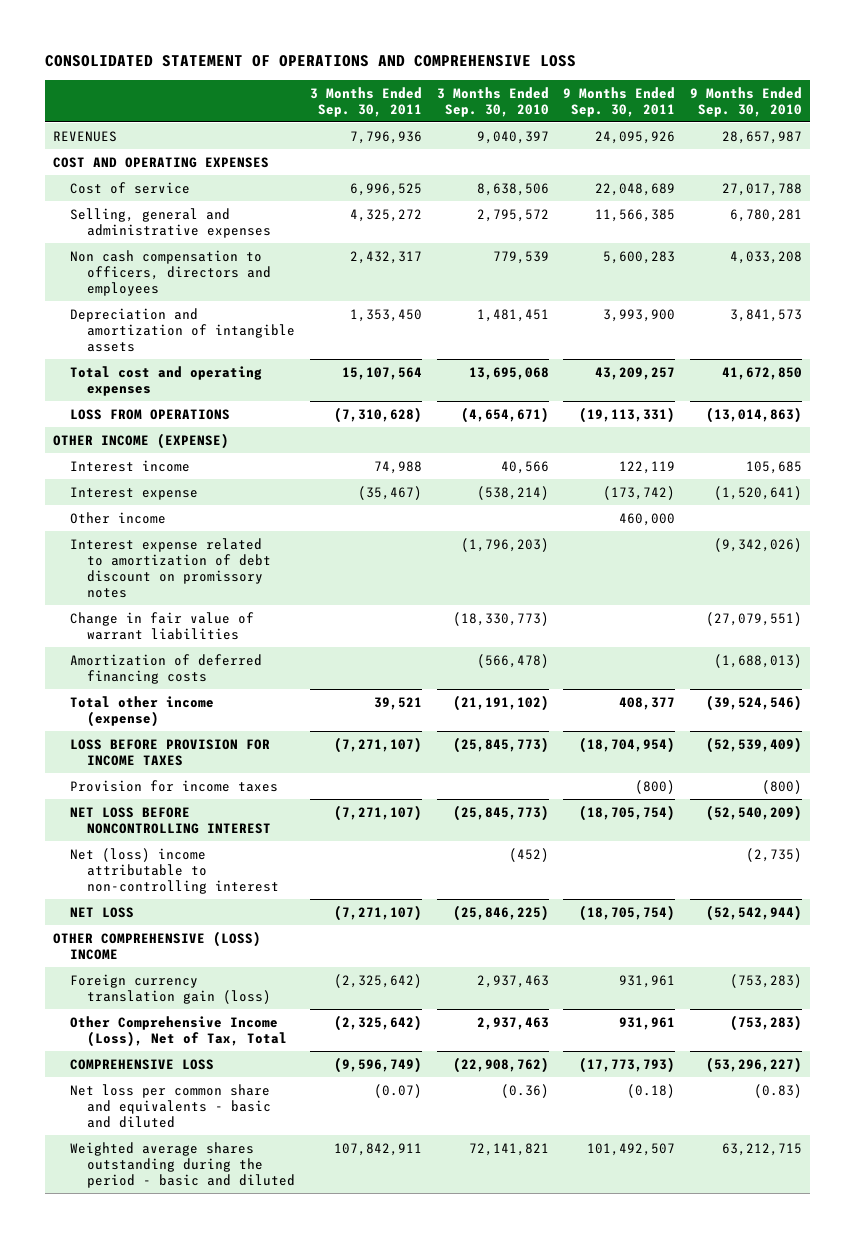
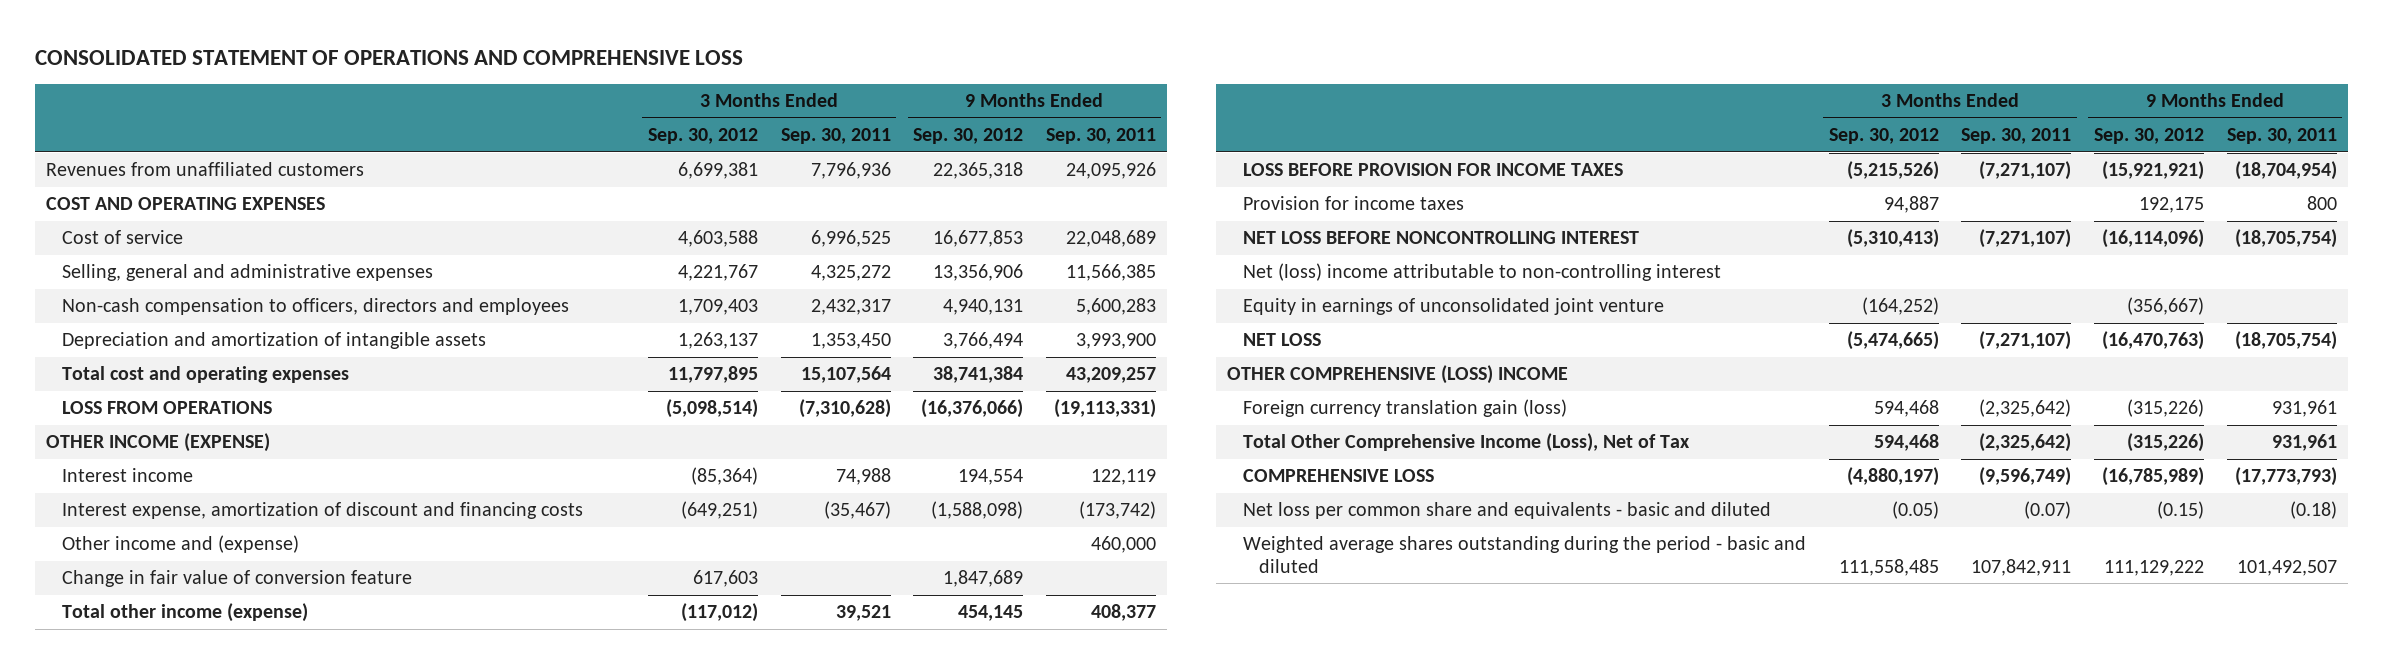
- | 3 Months Ended Sep. 30, 2011 | 3 Months Ended Sep. 30, 2010 | 9 Months Ended Sep. 30, 2011 | 9 Months Ended Sep. 30, 2010
+ | 3 Months Ended Sep. 30, 2012 | 3 Months Ended Sep. 30, 2011 | 9 Months Ended Sep. 30, 2012 | 9 Months Ended Sep. 30, 2011
- REVENUES | 7,796,936 | 9,040,397 | 24,095,926 | 28,657,987
+ Revenues from unaffiliated customers | 6,699,381 | 7,796,936 | 22,365,318 | 24,095,926
- Non cash compensation to officers, directors and employees | 2,432,317 | 779,539 | 5,600,283 | 4,033,208
+ Non-cash compensation to officers, directors and employees | 1,709,403 | 2,432,317 | 4,940,131 | 5,600,283
- Interest expense | (35,467) | (538,214) | (173,742) | (1,520,641)
- Other income | | | 460,000 |
- Interest expense related to amortization of debt discount on promissory notes | | (1,796,203) | | (9,342,026)
- Change in fair value of warrant liabilities | | (18,330,773) | | (27,079,551)
- Amortization of deferred financing costs | | (566,478) | | (1,688,013)
+ Interest expense, amortization of discount and financing costs | (649,251) | (35,467) | (1,588,098) | (173,742)
+ Other income and (expense) | | | | 460,000
+ Change in fair value of conversion feature | 617,603 | | 1,847,689 |
- Provision for income taxes | | | (800) | (800)
+ Provision for income taxes | 94,887 | | 192,175 | 800
+ Equity in earnings of unconsolidated joint venture | (164,252) | | (356,667) |
- Other Comprehensive Income (Loss), Net of Tax, Total | (2,325,642) | 2,937,463 | 931,961 | (753,283)
+ Total Other Comprehensive Income (Loss), Net of Tax | 594,468 | (2,325,642) | (315,226) | 931,961

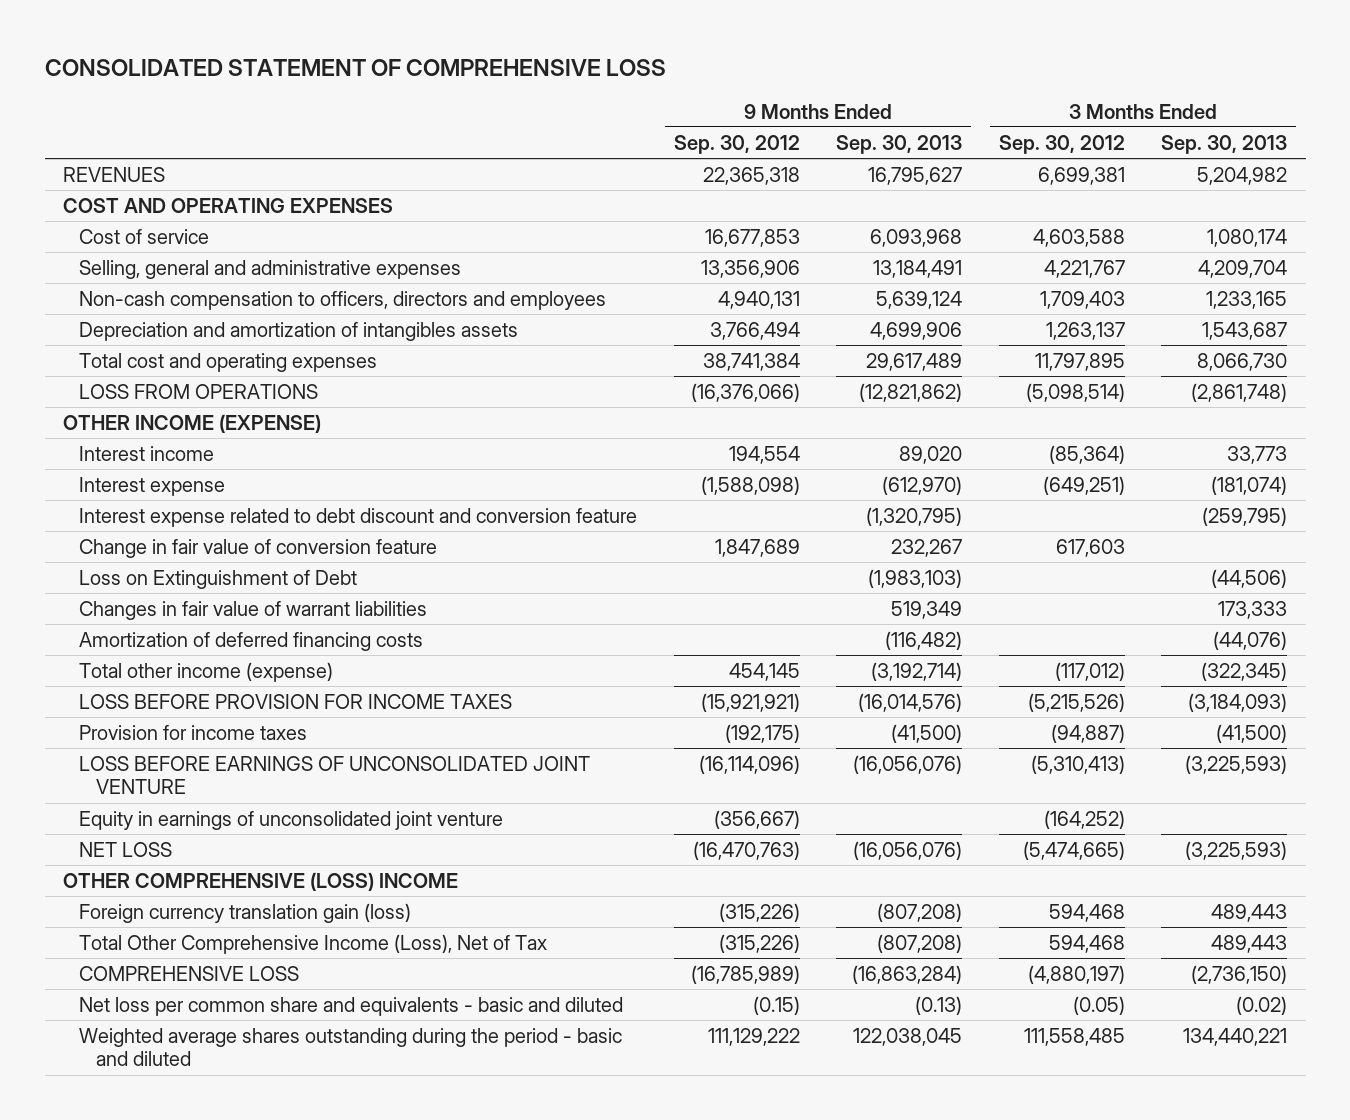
- CONSOLIDATED STATEMENT OF OPERATIONS AND COMPREHENSIVE LOSS
+ CONSOLIDATED STATEMENT OF COMPREHENSIVE LOSS
- | 3 Months Ended Sep. 30, 2012 | 3 Months Ended Sep. 30, 2011 | 9 Months Ended Sep. 30, 2012 | 9 Months Ended Sep. 30, 2011
+ | 9 Months Ended Sep. 30, 2012 | 9 Months Ended Sep. 30, 2013 | 3 Months Ended Sep. 30, 2012 | 3 Months Ended Sep. 30, 2013
- Revenues from unaffiliated customers | 6,699,381 | 7,796,936 | 22,365,318 | 24,095,926
+ REVENUES | 22,365,318 | 16,795,627 | 6,699,381 | 5,204,982
- Depreciation and amortization of intangible assets | 1,263,137 | 1,353,450 | 3,766,494 | 3,993,900
+ Depreciation and amortization of intangibles assets | 3,766,494 | 4,699,906 | 1,263,137 | 1,543,687
- Interest expense, amortization of discount and financing costs | (649,251) | (35,467) | (1,588,098) | (173,742)
- Other income and (expense) | | | | 460,000
+ Interest expense | (1,588,098) | (612,970) | (649,251) | (181,074)
+ Interest expense related to debt discount and conversion feature | | (1,320,795) | | (259,795)
+ Loss on Extinguishment of Debt | | (1,983,103) | | (44,506)
+ Changes in fair value of warrant liabilities | | 519,349 | | 173,333
+ Amortization of deferred financing costs | | (116,482) | | (44,076)
- Provision for income taxes | 94,887 | | 192,175 | 800
- NET LOSS BEFORE NONCONTROLLING INTEREST | (5,310,413) | (7,271,107) | (16,114,096) | (18,705,754)
- Net (loss) income attributable to non-controlling interest
+ Provision for income taxes | (192,175) | (41,500) | (94,887) | (41,500)
+ LOSS BEFORE EARNINGS OF UNCONSOLIDATED JOINT VENTURE | (16,114,096) | (16,056,076) | (5,310,413) | (3,225,593)

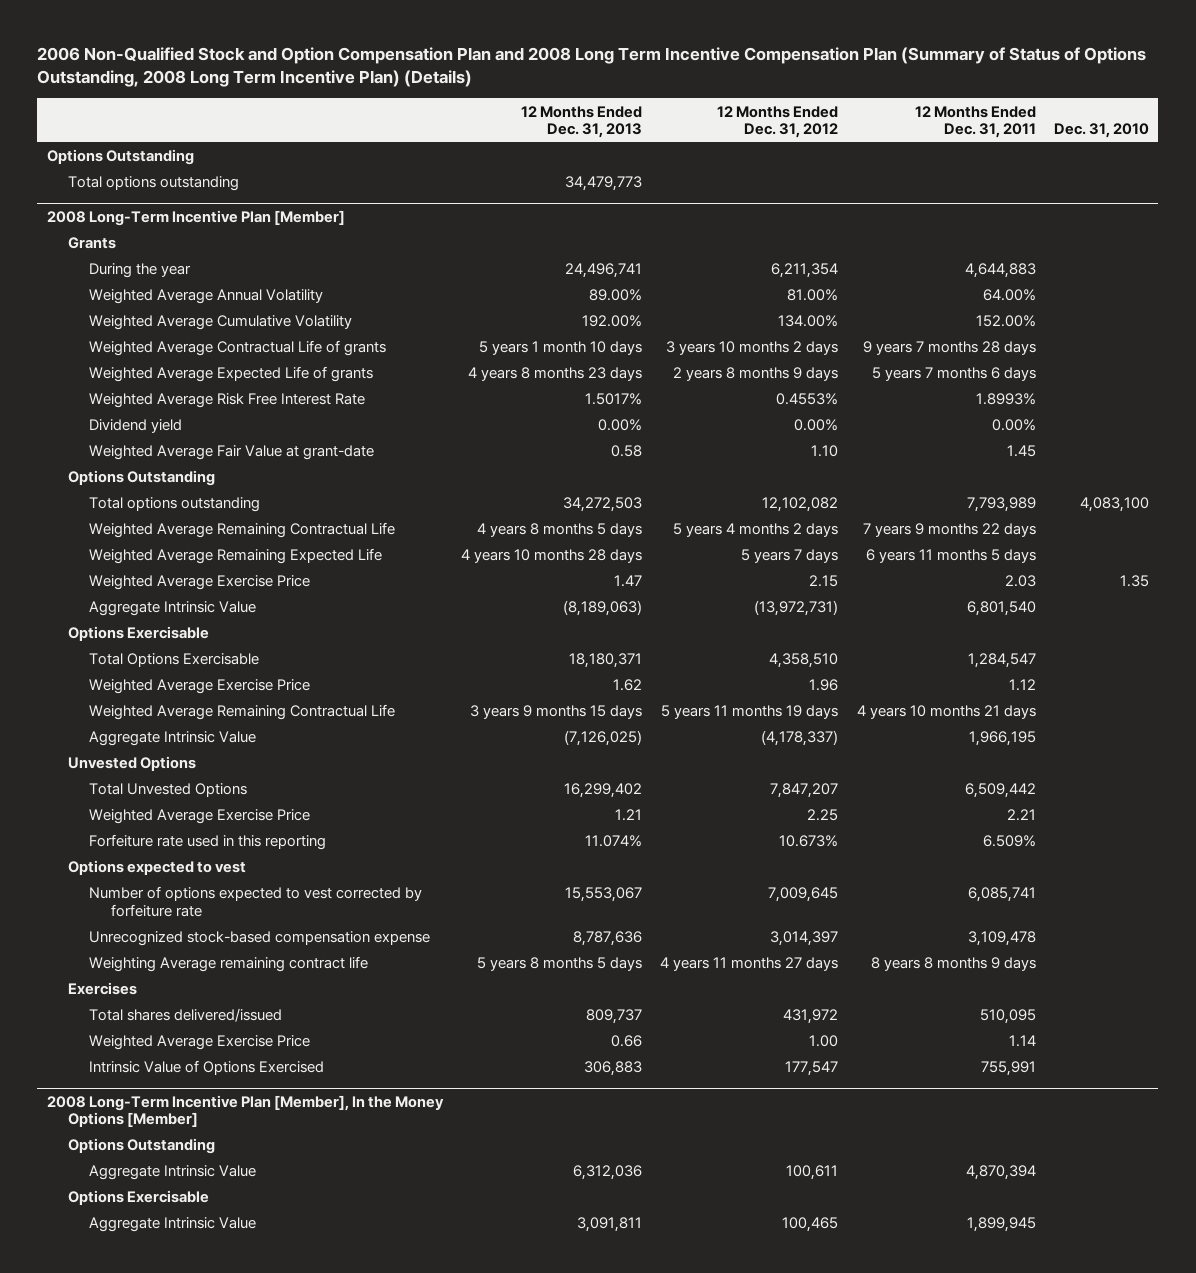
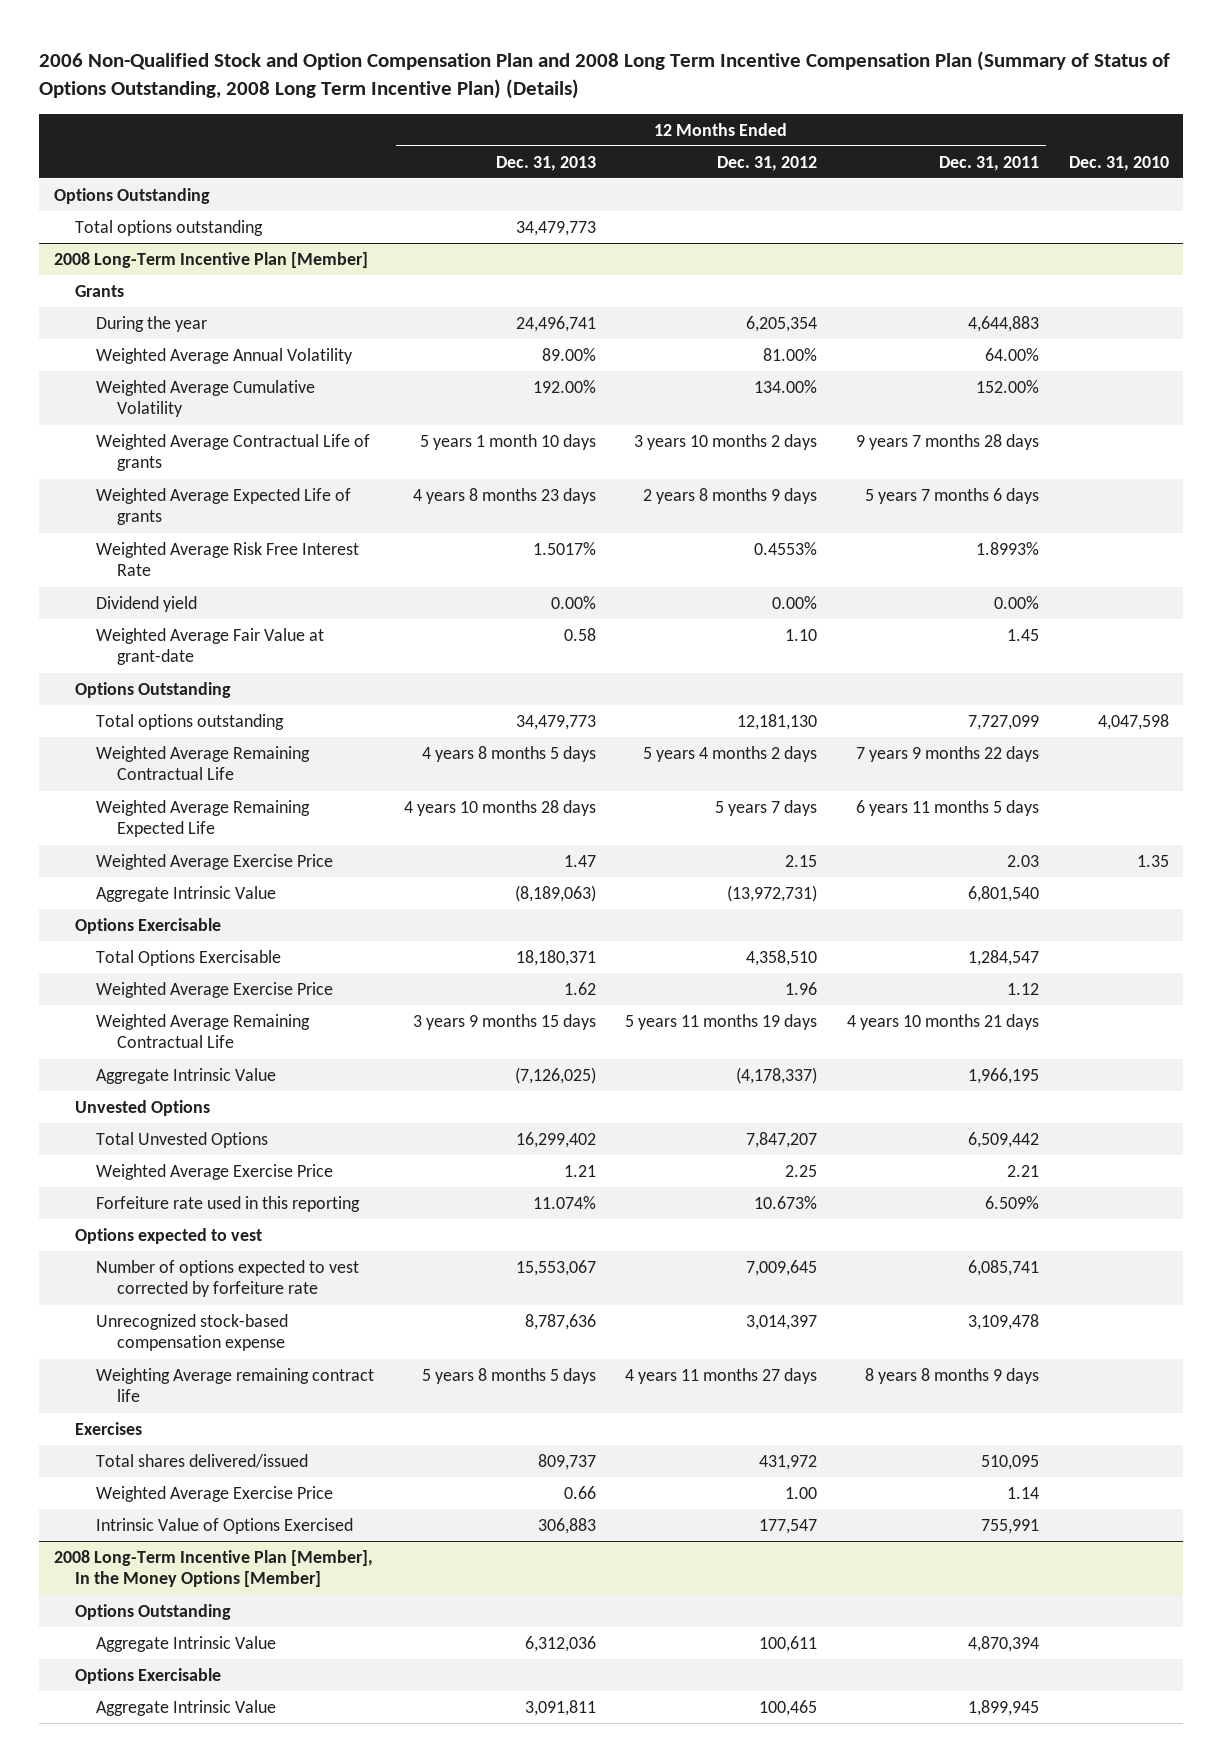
@ 2008 Long-Term Incentive Plan [Member]
- During the year | 24,496,741 | 6,211,354 | 4,644,883 |
+ During the year | 24,496,741 | 6,205,354 | 4,644,883 |
- Total options outstanding | 34,272,503 | 12,102,082 | 7,793,989 | 4,083,100
+ Total options outstanding | 34,479,773 | 12,181,130 | 7,727,099 | 4,047,598

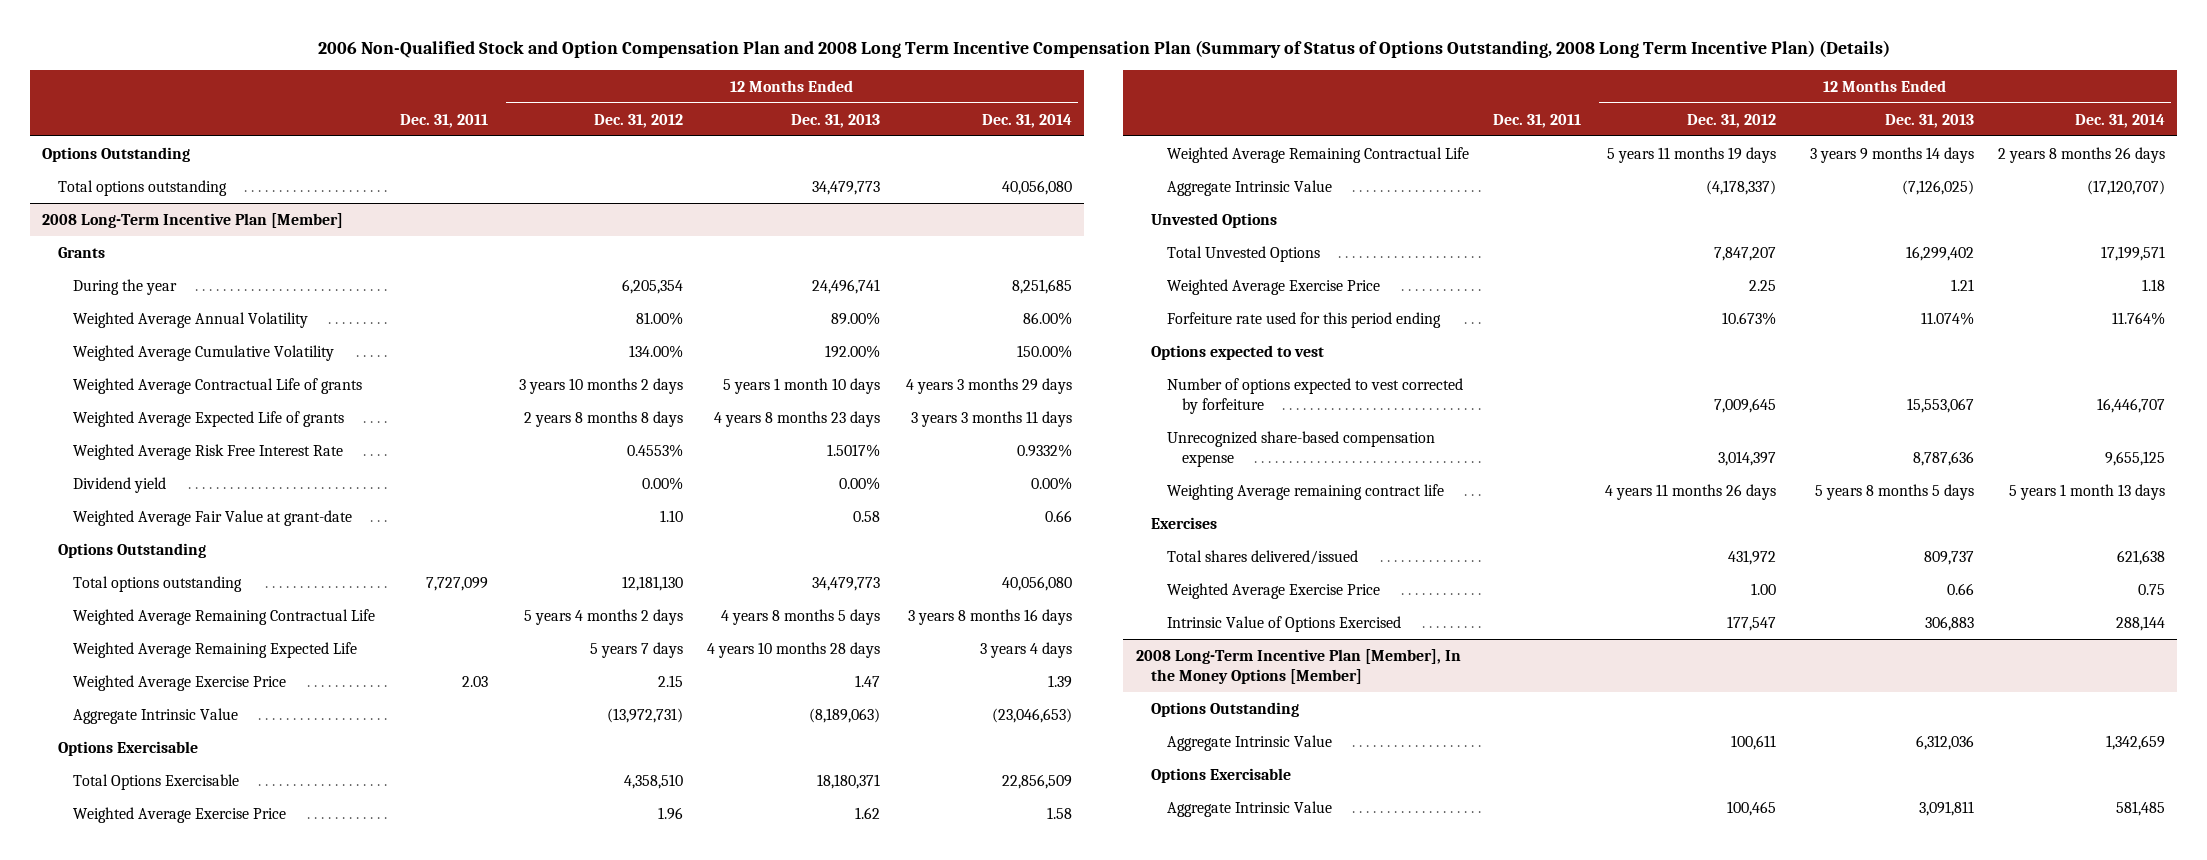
- | 12 Months Ended Dec. 31, 2013 | 12 Months Ended Dec. 31, 2012 | 12 Months Ended Dec. 31, 2011 | Dec. 31, 2010
+ | Dec. 31, 2011 | 12 Months Ended Dec. 31, 2012 | 12 Months Ended Dec. 31, 2013 | 12 Months Ended Dec. 31, 2014
@ 2008 Long-Term Incentive Plan [Member]
- Weighted Average Expected Life of grants | 4 years 8 months 23 days | 2 years 8 months 9 days | 5 years 7 months 6 days |
+ Weighted Average Expected Life of grants | | 2 years 8 months 8 days | 4 years 8 months 23 days | 3 years 3 months 11 days
- Weighted Average Remaining Contractual Life | 3 years 9 months 15 days | 5 years 11 months 19 days | 4 years 10 months 21 days |
+ Weighted Average Remaining Contractual Life | | 5 years 11 months 19 days | 3 years 9 months 14 days | 2 years 8 months 26 days
- Forfeiture rate used in this reporting | 11.074% | 10.673% | 6.509% |
+ Forfeiture rate used for this period ending | | 10.673% | 11.074% | 11.764%
- Number of options expected to vest corrected by forfeiture rate | 15,553,067 | 7,009,645 | 6,085,741 |
- Unrecognized stock-based compensation expense | 8,787,636 | 3,014,397 | 3,109,478 |
- Weighting Average remaining contract life | 5 years 8 months 5 days | 4 years 11 months 27 days | 8 years 8 months 9 days |
+ Number of options expected to vest corrected by forfeiture | | 7,009,645 | 15,553,067 | 16,446,707
+ Unrecognized share-based compensation expense | | 3,014,397 | 8,787,636 | 9,655,125
+ Weighting Average remaining contract life | | 4 years 11 months 26 days | 5 years 8 months 5 days | 5 years 1 month 13 days

